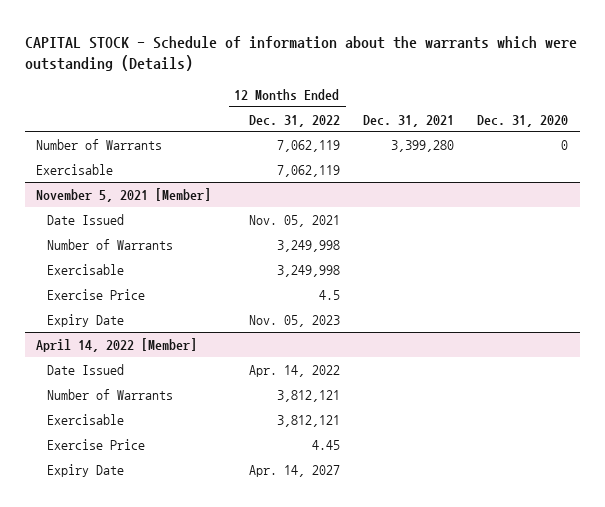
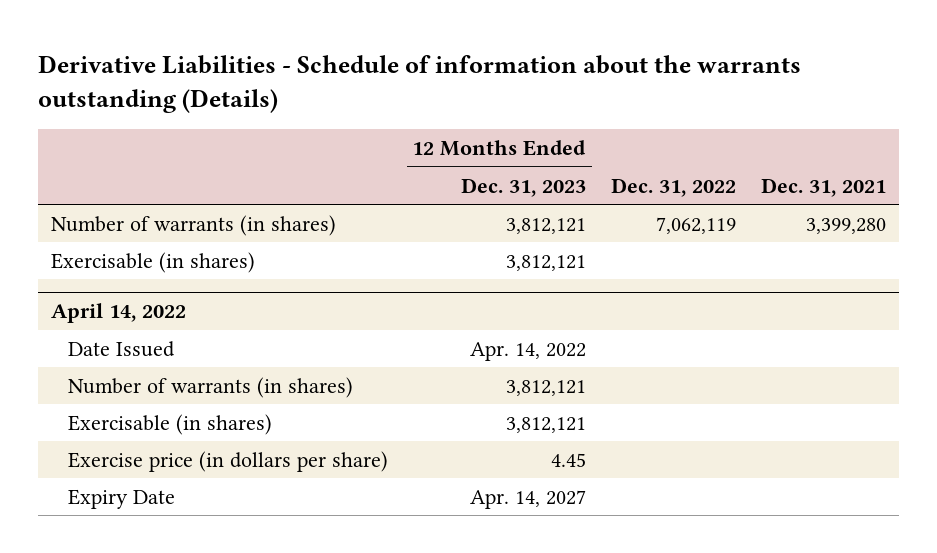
- CAPITAL STOCK - Schedule of information about the warrants which were outstanding (Details)
+ Derivative Liabilities - Schedule of information about the warrants outstanding (Details)
- | 12 Months Ended Dec. 31, 2022 | Dec. 31, 2021 | Dec. 31, 2020
+ | 12 Months Ended Dec. 31, 2023 | Dec. 31, 2022 | Dec. 31, 2021
- Number of Warrants | 7,062,119 | 3,399,280 | 0
- Exercisable | 7,062,119 | |
- November 5, 2021 [Member]
- Date Issued | Nov. 05, 2021 | |
- Number of Warrants | 3,249,998 | |
- Exercisable | 3,249,998 | |
- Exercise Price | 4.5 | |
- Expiry Date | Nov. 05, 2023 | |
- April 14, 2022 [Member]
+ Number of warrants (in shares) | 3,812,121 | 7,062,119 | 3,399,280
+ Exercisable (in shares) | 3,812,121 | |
+ April 14, 2022
- Number of Warrants | 3,812,121 | |
- Exercisable | 3,812,121 | |
- Exercise Price | 4.45 | |
+ Number of warrants (in shares) | 3,812,121 | |
+ Exercisable (in shares) | 3,812,121 | |
+ Exercise price (in dollars per share) | 4.45 | |

